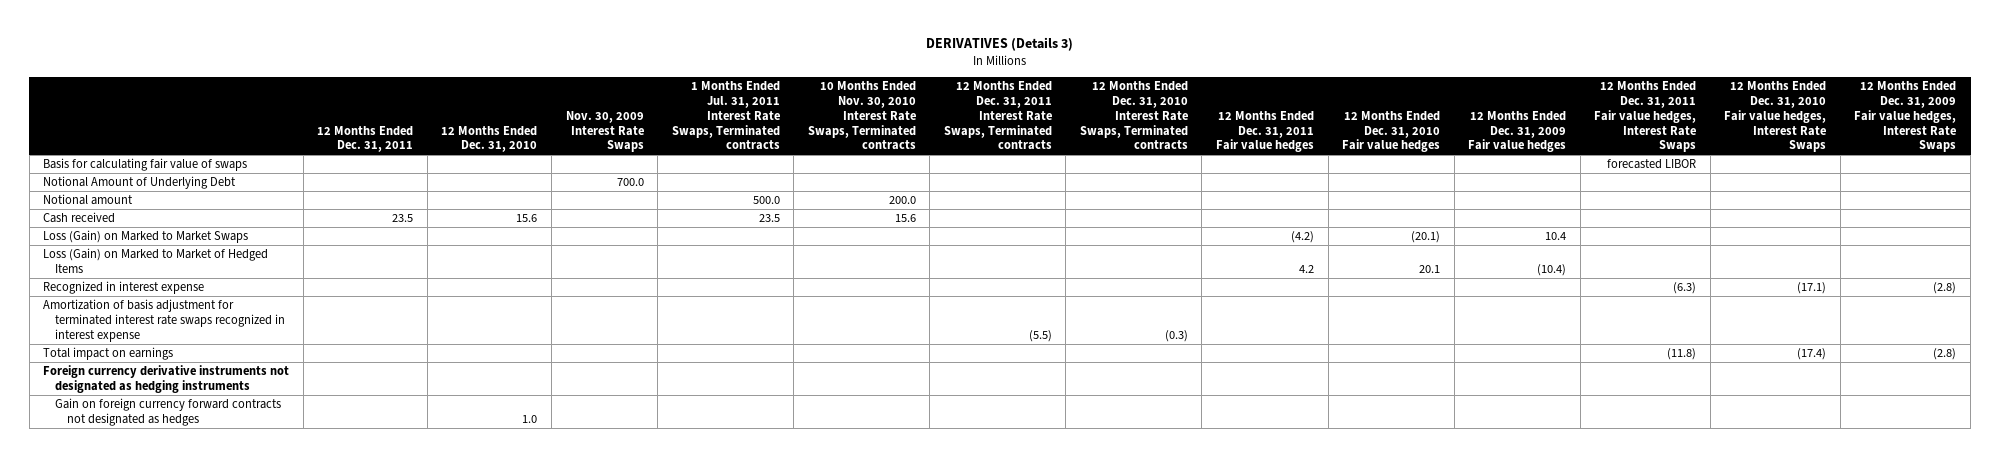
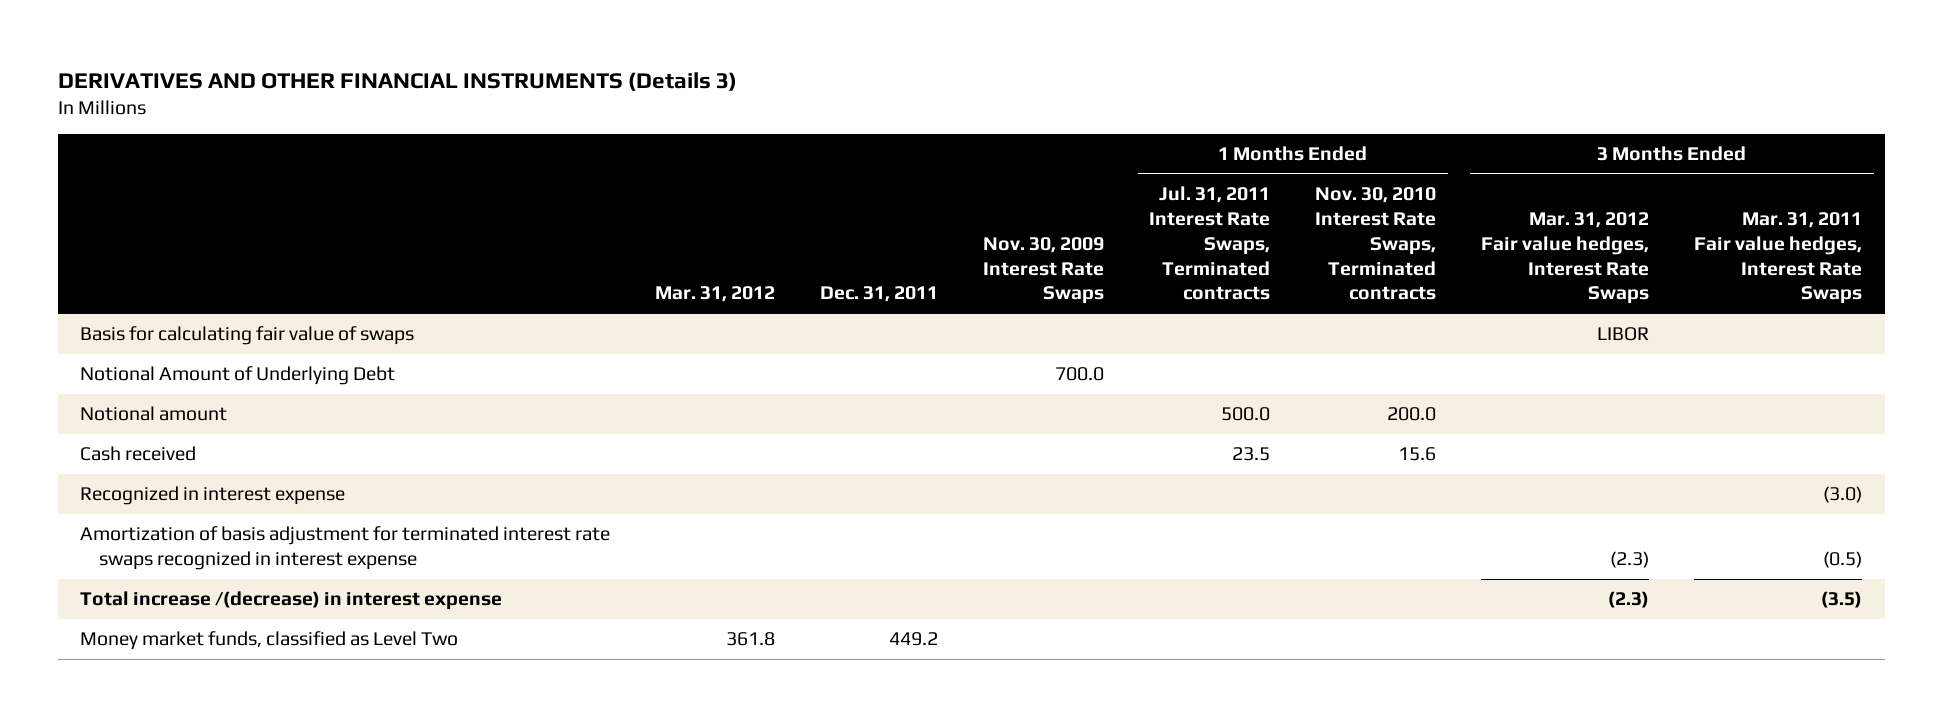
- DERIVATIVES (Details 3)
+ DERIVATIVES AND OTHER FINANCIAL INSTRUMENTS (Details 3)
- | 12 Months Ended Dec. 31, 2011 | 12 Months Ended Dec. 31, 2010 | Nov. 30, 2009 Interest Rate Swaps | 1 Months Ended Jul. 31, 2011 Interest Rate Swaps, Terminated contracts | 10 Months Ended Nov. 30, 2010 Interest Rate Swaps, Terminated contracts | 12 Months Ended Dec. 31, 2011 Interest Rate Swaps, Terminated contracts | 12 Months Ended Dec. 31, 2010 Interest Rate Swaps, Terminated contracts | 12 Months Ended Dec. 31, 2011 Fair value hedges | 12 Months Ended Dec. 31, 2010 Fair value hedges | 12 Months Ended Dec. 31, 2009 Fair value hedges | 12 Months Ended Dec. 31, 2011 Fair value hedges, Interest Rate Swaps | 12 Months Ended Dec. 31, 2010 Fair value hedges, Interest Rate Swaps | 12 Months Ended Dec. 31, 2009 Fair value hedges, Interest Rate Swaps
+ | Mar. 31, 2012 | Dec. 31, 2011 | Nov. 30, 2009 Interest Rate Swaps | 1 Months Ended Jul. 31, 2011 Interest Rate Swaps, Terminated contracts | 1 Months Ended Nov. 30, 2010 Interest Rate Swaps, Terminated contracts | 3 Months Ended Mar. 31, 2012 Fair value hedges, Interest Rate Swaps | 3 Months Ended Mar. 31, 2011 Fair value hedges, Interest Rate Swaps
- Loss (Gain) on Marked to Market Swaps | | | | | | | | (4.2) | (20.1) | 10.4 | | |
- Loss (Gain) on Marked to Market of Hedged Items | | | | | | | | 4.2 | 20.1 | (10.4) | | |
- Total impact on earnings | | | | | | | | | | | (11.8) | (17.4) | (2.8)
- Foreign currency derivative instruments not designated as hedging instruments
- Gain on foreign currency forward contracts not designated as hedges | | 1.0 | | | | | | | | | | |
+ Total increase /(decrease) in interest expense | | | | | | (2.3) | (3.5)
+ Money market funds, classified as Level Two | 361.8 | 449.2 | | | | |

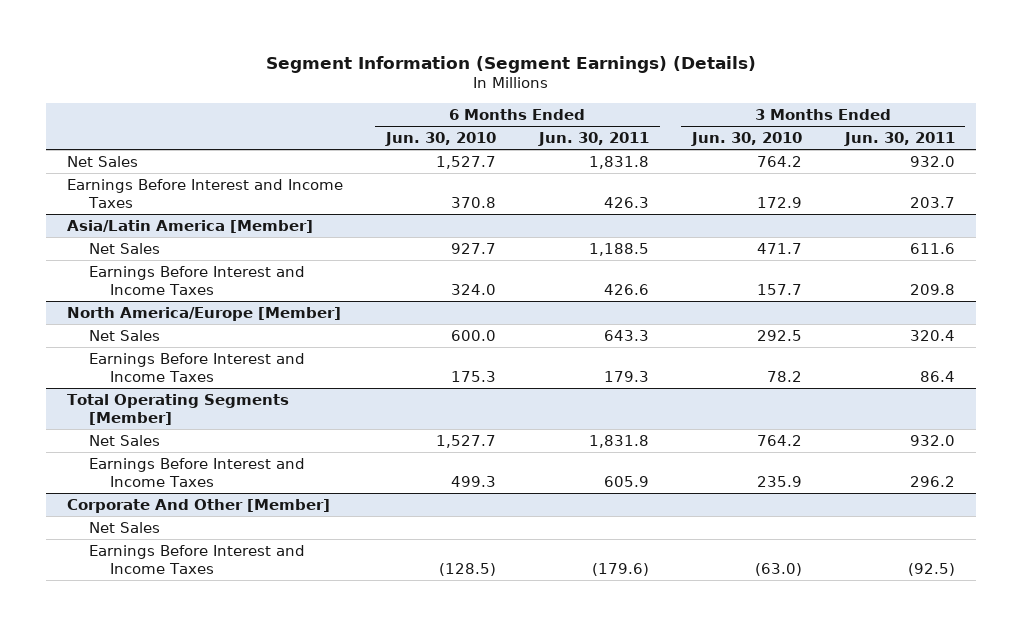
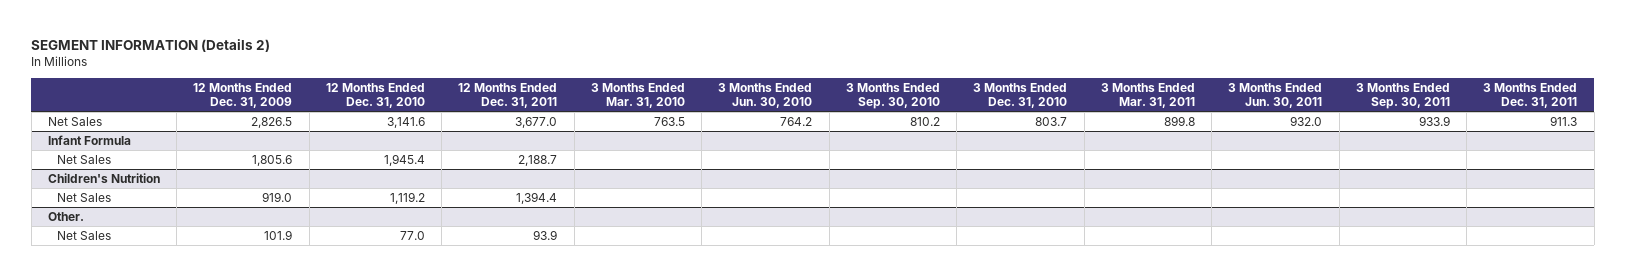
- Segment Information (Segment Earnings) (Details)
+ SEGMENT INFORMATION (Details 2)
- | 6 Months Ended Jun. 30, 2010 | 6 Months Ended Jun. 30, 2011 | 3 Months Ended Jun. 30, 2010 | 3 Months Ended Jun. 30, 2011
+ | 12 Months Ended Dec. 31, 2009 | 12 Months Ended Dec. 31, 2010 | 12 Months Ended Dec. 31, 2011 | 3 Months Ended Mar. 31, 2010 | 3 Months Ended Jun. 30, 2010 | 3 Months Ended Sep. 30, 2010 | 3 Months Ended Dec. 31, 2010 | 3 Months Ended Mar. 31, 2011 | 3 Months Ended Jun. 30, 2011 | 3 Months Ended Sep. 30, 2011 | 3 Months Ended Dec. 31, 2011
- Earnings Before Interest and Income Taxes | 370.8 | 426.3 | 172.9 | 203.7
- Asia/Latin America [Member]
- Net Sales | 927.7 | 1,188.5 | 471.7 | 611.6
- Earnings Before Interest and Income Taxes | 324.0 | 426.6 | 157.7 | 209.8
- North America/Europe [Member]
- Net Sales | 600.0 | 643.3 | 292.5 | 320.4
- Earnings Before Interest and Income Taxes | 175.3 | 179.3 | 78.2 | 86.4
- Total Operating Segments [Member]
- Net Sales | 1,527.7 | 1,831.8 | 764.2 | 932.0
- Earnings Before Interest and Income Taxes | 499.3 | 605.9 | 235.9 | 296.2
- Corporate And Other [Member]
+ Infant Formula
+ Net Sales | 1,805.6 | 1,945.4 | 2,188.7 | | | | | | | |
+ Children's Nutrition
+ Net Sales | 919.0 | 1,119.2 | 1,394.4 | | | | | | | |
+ Other.
- Earnings Before Interest and Income Taxes | (128.5) | (179.6) | (63.0) | (92.5)

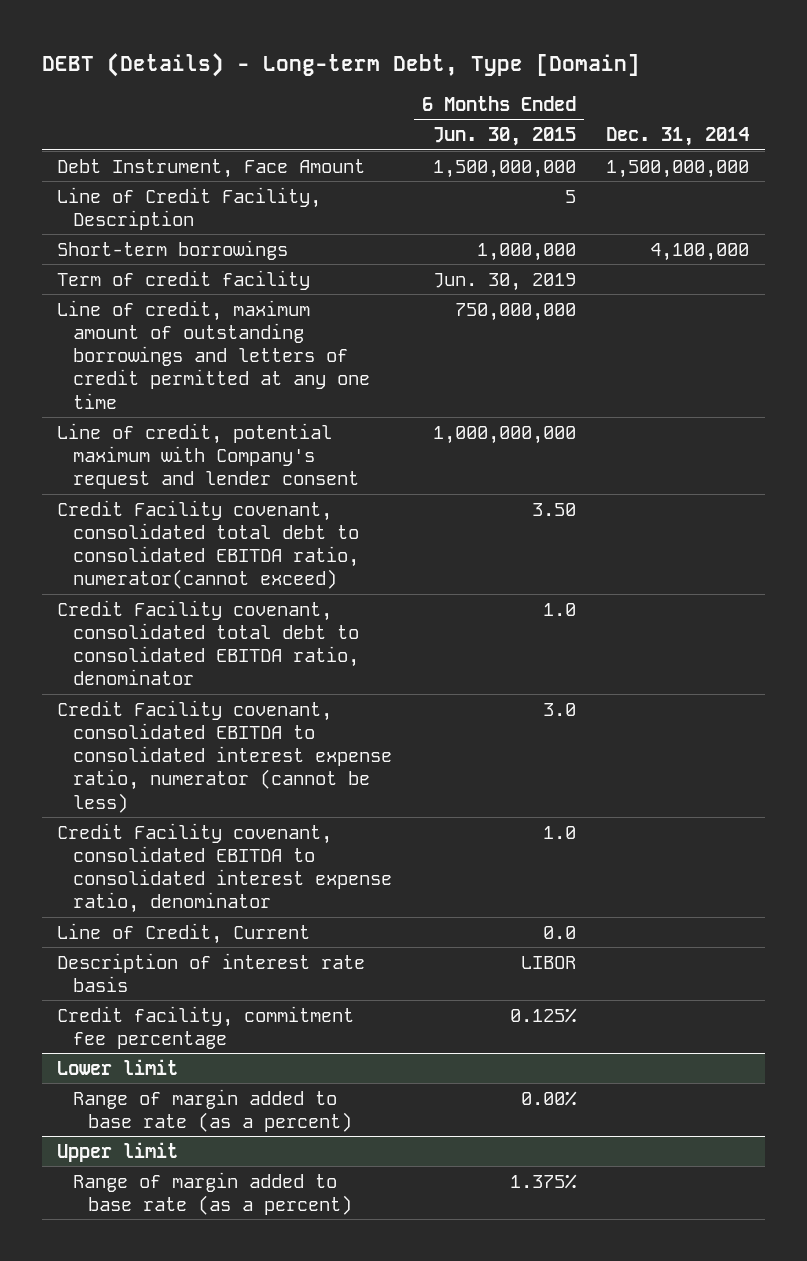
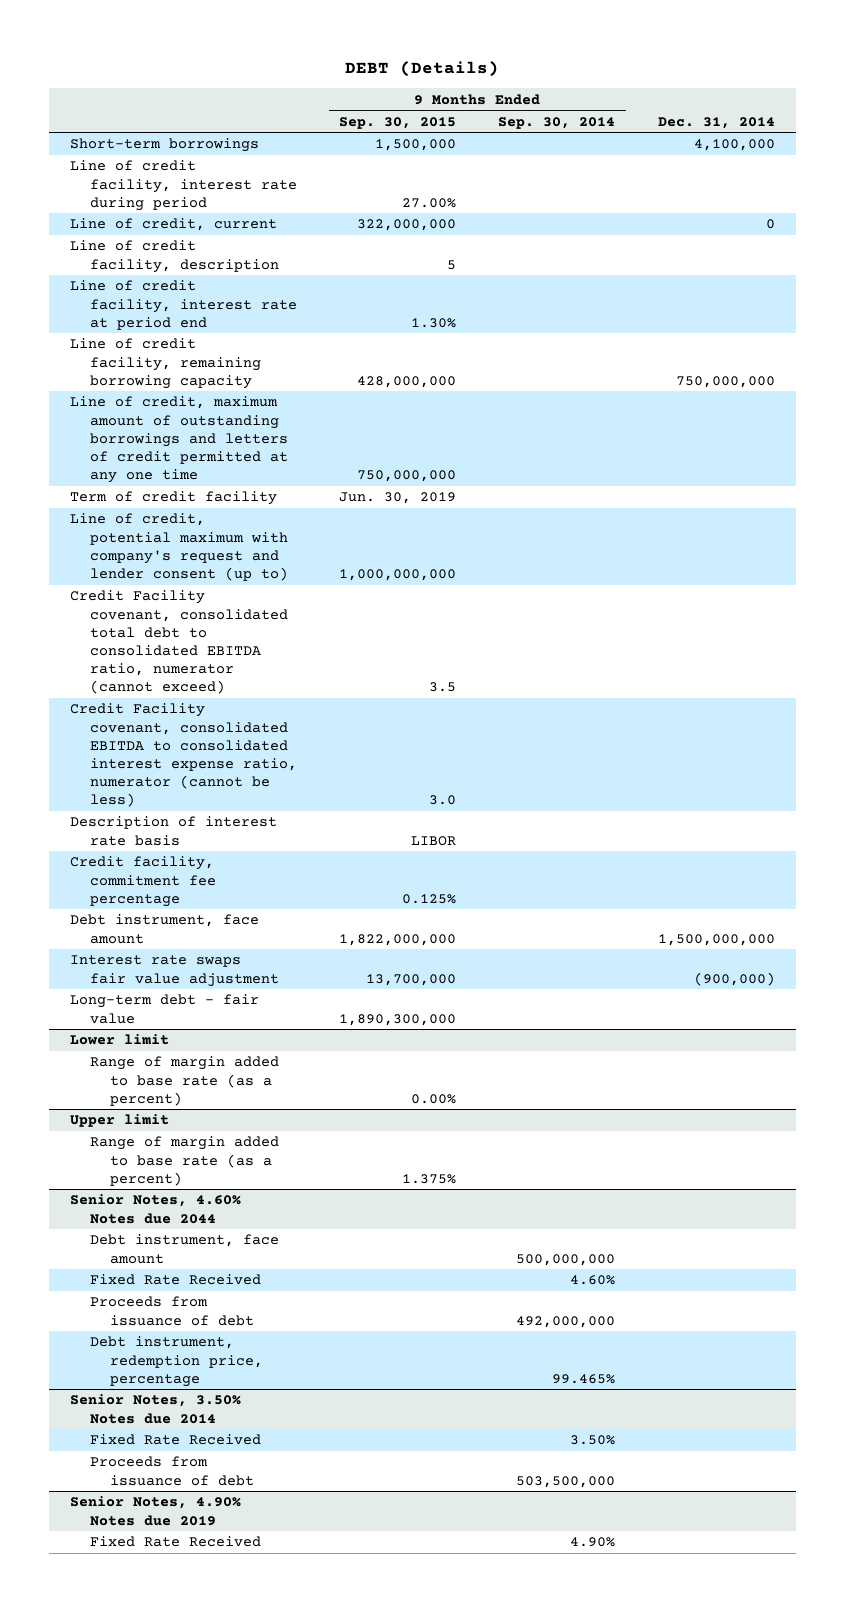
- DEBT (Details) - Long-term Debt, Type [Domain]
+ DEBT (Details)
- | 6 Months Ended Jun. 30, 2015 | Dec. 31, 2014
+ | 9 Months Ended Sep. 30, 2015 | 9 Months Ended Sep. 30, 2014 | Dec. 31, 2014
- Debt Instrument, Face Amount | 1,500,000,000 | 1,500,000,000
- Line of Credit Facility, Description | 5 |
+ Line of credit facility, interest rate during period | 27.00% | |
+ Line of credit, current | 322,000,000 | | 0
+ Line of credit facility, description | 5 | |
+ Line of credit facility, interest rate at period end | 1.30% | |
+ Line of credit facility, remaining borrowing capacity | 428,000,000 | | 750,000,000
- Line of credit, potential maximum with Company's request and lender consent | 1,000,000,000 |
- Credit Facility covenant, consolidated total debt to consolidated EBITDA ratio, numerator(cannot exceed) | 3.50 |
- Credit Facility covenant, consolidated total debt to consolidated EBITDA ratio, denominator | 1.0 |
moved down: Term of credit facility | Jun. 30, 2019 | |
+ Line of credit, potential maximum with company's request and lender consent (up to) | 1,000,000,000 | |
+ Credit Facility covenant, consolidated total debt to consolidated EBITDA ratio, numerator (cannot exceed) | 3.5 | |
- Credit Facility covenant, consolidated EBITDA to consolidated interest expense ratio, denominator | 1.0 |
- Line of Credit, Current | 0.0 |
+ Debt instrument, face amount | 1,822,000,000 | | 1,500,000,000
+ Interest rate swaps fair value adjustment | 13,700,000 | | (900,000)
+ Long-term debt - fair value | 1,890,300,000 | |
+ Senior Notes, 4.60% Notes due 2044
+ Debt instrument, face amount | | 500,000,000 |
+ Fixed Rate Received | | 4.60% |
+ Proceeds from issuance of debt | | 492,000,000 |
+ Debt instrument, redemption price, percentage | | 99.465% |
+ Senior Notes, 3.50% Notes due 2014
+ Fixed Rate Received | | 3.50% |
+ Proceeds from issuance of debt | | 503,500,000 |
+ Senior Notes, 4.90% Notes due 2019
+ Fixed Rate Received | | 4.90% |

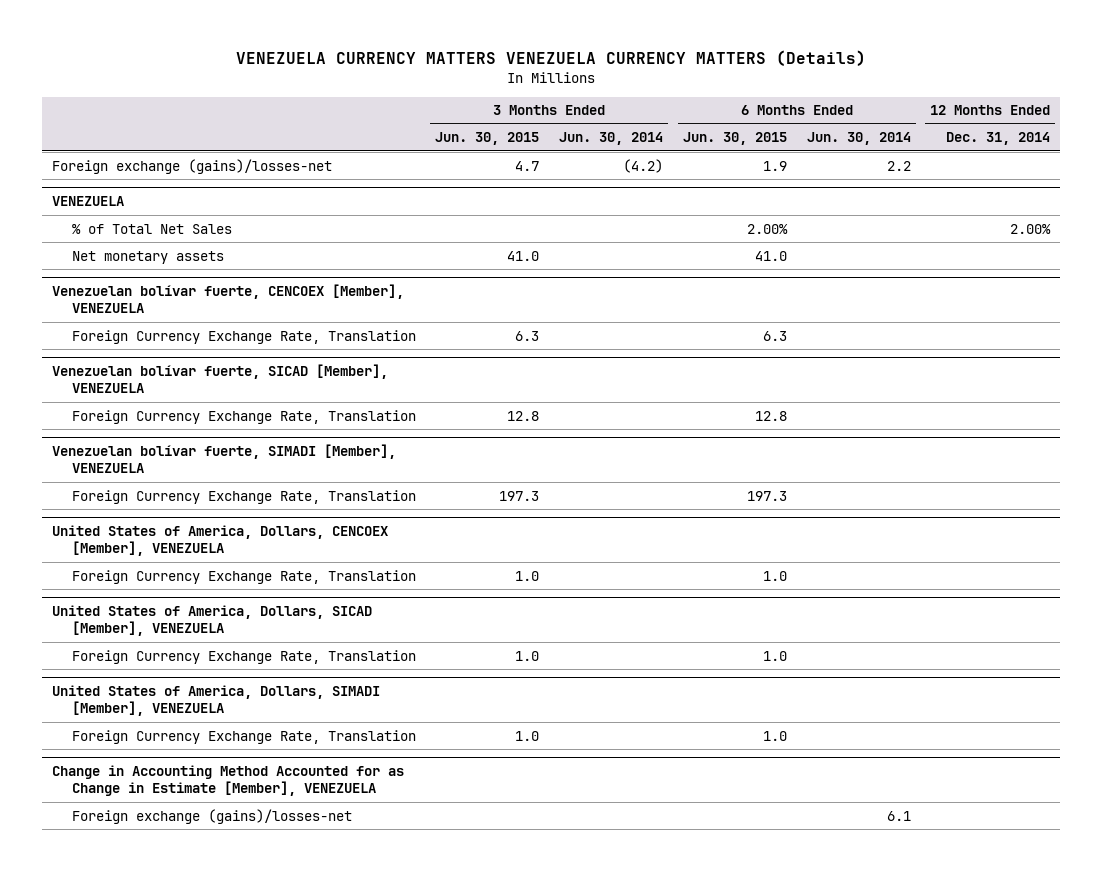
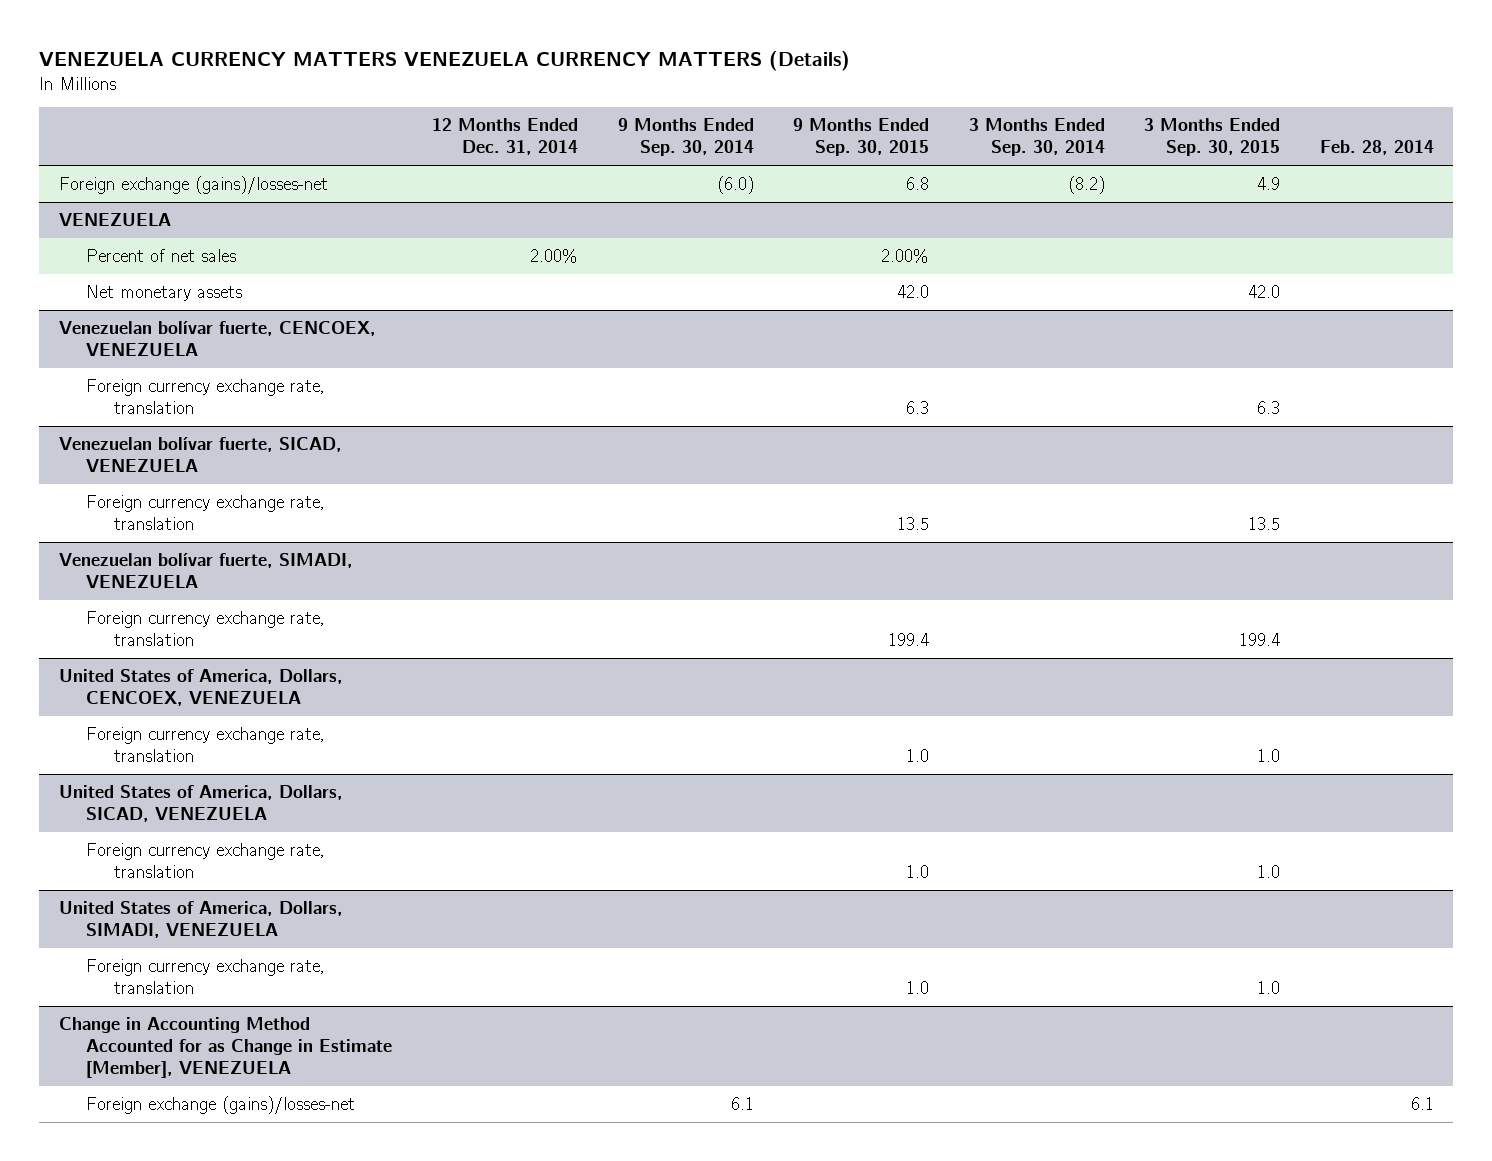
- | 3 Months Ended Jun. 30, 2015 | 3 Months Ended Jun. 30, 2014 | 6 Months Ended Jun. 30, 2015 | 6 Months Ended Jun. 30, 2014 | 12 Months Ended Dec. 31, 2014
+ | 12 Months Ended Dec. 31, 2014 | 9 Months Ended Sep. 30, 2014 | 9 Months Ended Sep. 30, 2015 | 3 Months Ended Sep. 30, 2014 | 3 Months Ended Sep. 30, 2015 | Feb. 28, 2014
@ VENEZUELA
- % of Total Net Sales | | | 2.00% | | 2.00%
+ Percent of net sales | 2.00% | | 2.00% | | |
- Venezuelan bolívar fuerte, CENCOEX [Member], VENEZUELA
- Foreign Currency Exchange Rate, Translation | 6.3 | | 6.3 | |
- Venezuelan bolívar fuerte, SICAD [Member], VENEZUELA
- Foreign Currency Exchange Rate, Translation | 12.8 | | 12.8 | |
- Venezuelan bolívar fuerte, SIMADI [Member], VENEZUELA
- Foreign Currency Exchange Rate, Translation | 197.3 | | 197.3 | |
- United States of America, Dollars, CENCOEX [Member], VENEZUELA
- Foreign Currency Exchange Rate, Translation | 1.0 | | 1.0 | |
- United States of America, Dollars, SICAD [Member], VENEZUELA
- Foreign Currency Exchange Rate, Translation | 1.0 | | 1.0 | |
- United States of America, Dollars, SIMADI [Member], VENEZUELA
- Foreign Currency Exchange Rate, Translation | 1.0 | | 1.0 | |
+ Venezuelan bolívar fuerte, CENCOEX, VENEZUELA
+ Foreign currency exchange rate, translation | | | 6.3 | | 6.3 |
+ Venezuelan bolívar fuerte, SICAD, VENEZUELA
+ Foreign currency exchange rate, translation | | | 13.5 | | 13.5 |
+ Venezuelan bolívar fuerte, SIMADI, VENEZUELA
+ Foreign currency exchange rate, translation | | | 199.4 | | 199.4 |
+ United States of America, Dollars, CENCOEX, VENEZUELA
+ Foreign currency exchange rate, translation | | | 1.0 | | 1.0 |
+ United States of America, Dollars, SICAD, VENEZUELA
+ Foreign currency exchange rate, translation | | | 1.0 | | 1.0 |
+ United States of America, Dollars, SIMADI, VENEZUELA
+ Foreign currency exchange rate, translation | | | 1.0 | | 1.0 |

